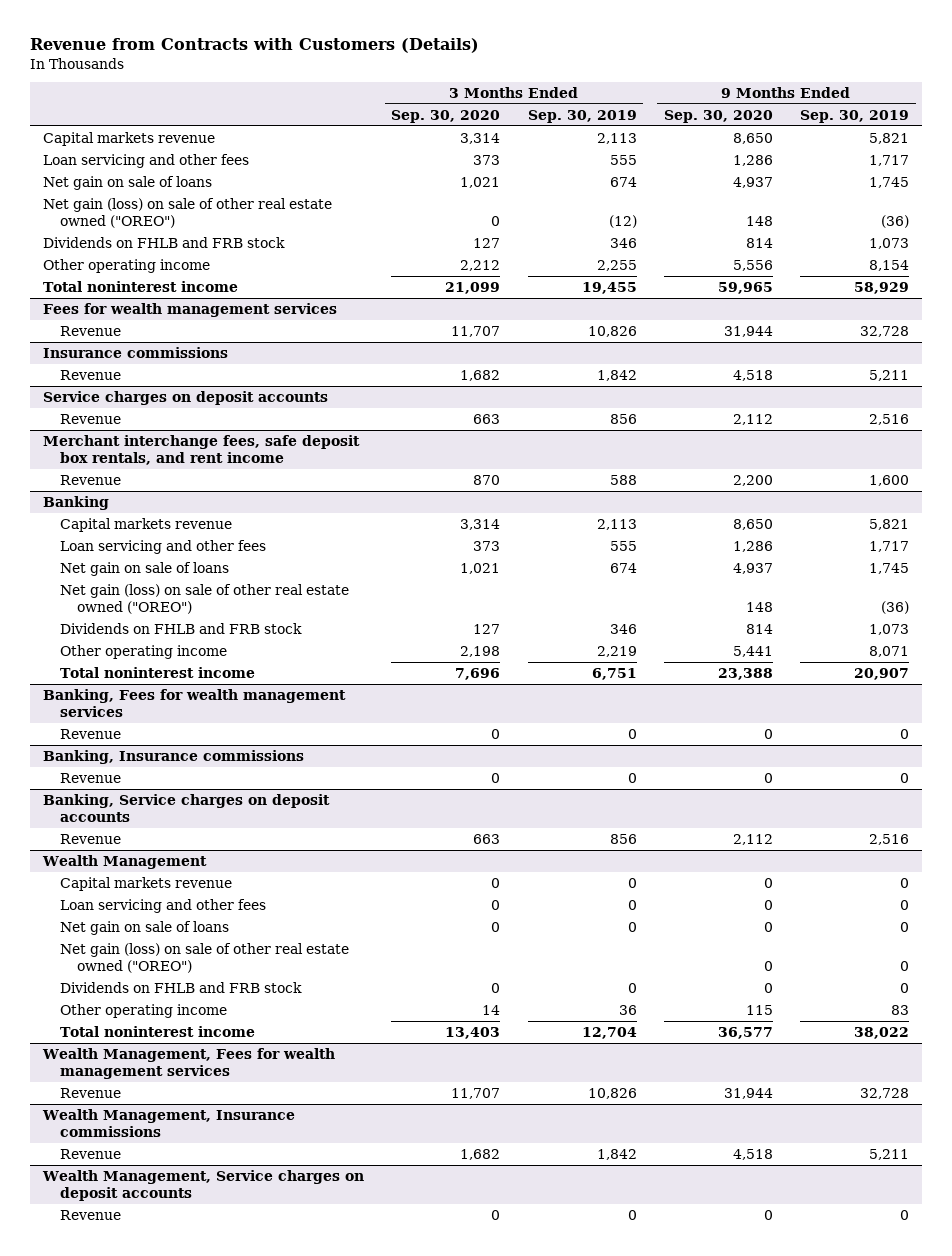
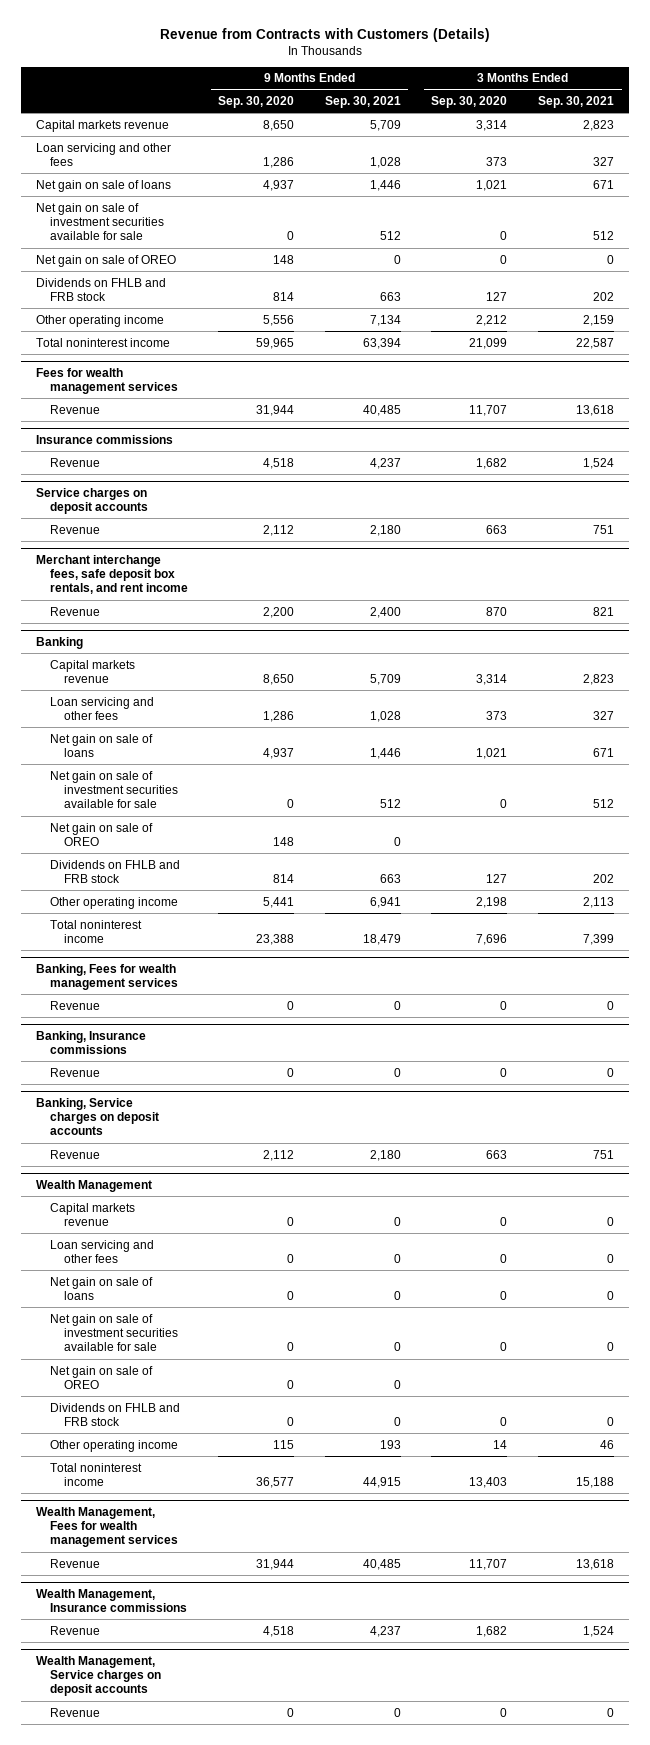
- | 3 Months Ended Sep. 30, 2020 | 3 Months Ended Sep. 30, 2019 | 9 Months Ended Sep. 30, 2020 | 9 Months Ended Sep. 30, 2019
+ | 9 Months Ended Sep. 30, 2020 | 9 Months Ended Sep. 30, 2021 | 3 Months Ended Sep. 30, 2020 | 3 Months Ended Sep. 30, 2021
- Net gain (loss) on sale of other real estate owned ("OREO") | 0 | (12) | 148 | (36)
+ Net gain on sale of investment securities available for sale | 0 | 512 | 0 | 512
+ Net gain on sale of OREO | 148 | 0 | 0 | 0
@ Banking
- Net gain (loss) on sale of other real estate owned ("OREO") | | | 148 | (36)
+ Net gain on sale of investment securities available for sale | 0 | 512 | 0 | 512
+ Net gain on sale of OREO | 148 | 0 | |
@ Wealth Management
- Net gain (loss) on sale of other real estate owned ("OREO") | | | 0 | 0
+ Net gain on sale of investment securities available for sale | 0 | 0 | 0 | 0
+ Net gain on sale of OREO | 0 | 0 | |

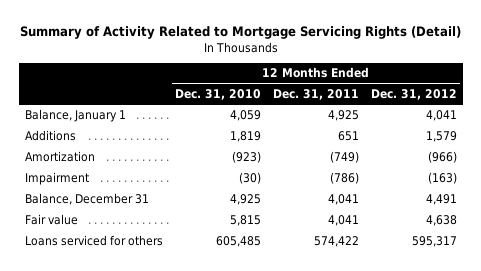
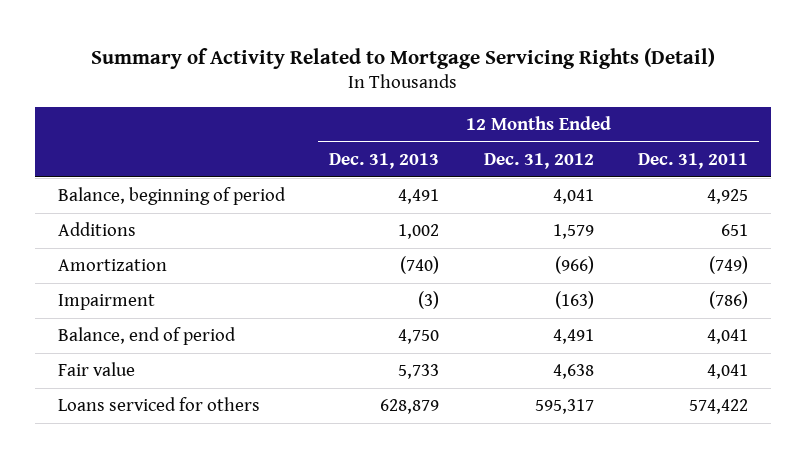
- | 12 Months Ended Dec. 31, 2010 | 12 Months Ended Dec. 31, 2011 | 12 Months Ended Dec. 31, 2012
+ | 12 Months Ended Dec. 31, 2013 | 12 Months Ended Dec. 31, 2012 | 12 Months Ended Dec. 31, 2011
- Balance, January 1 | 4,059 | 4,925 | 4,041
+ Balance, beginning of period | 4,491 | 4,041 | 4,925
- Balance, December 31 | 4,925 | 4,041 | 4,491
+ Balance, end of period | 4,750 | 4,491 | 4,041

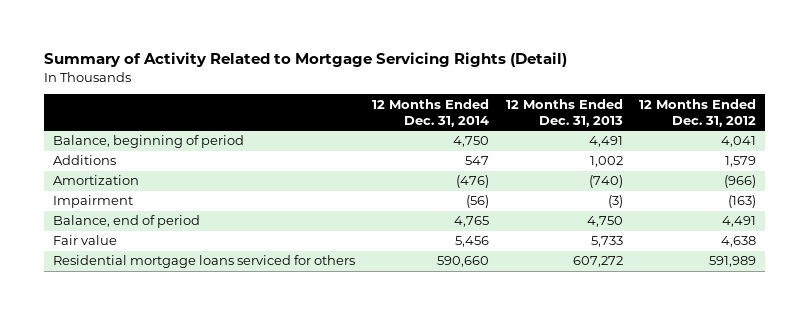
- | 12 Months Ended Dec. 31, 2013 | 12 Months Ended Dec. 31, 2012 | 12 Months Ended Dec. 31, 2011
+ | 12 Months Ended Dec. 31, 2014 | 12 Months Ended Dec. 31, 2013 | 12 Months Ended Dec. 31, 2012
- Loans serviced for others | 628,879 | 595,317 | 574,422
+ Residential mortgage loans serviced for others | 590,660 | 607,272 | 591,989

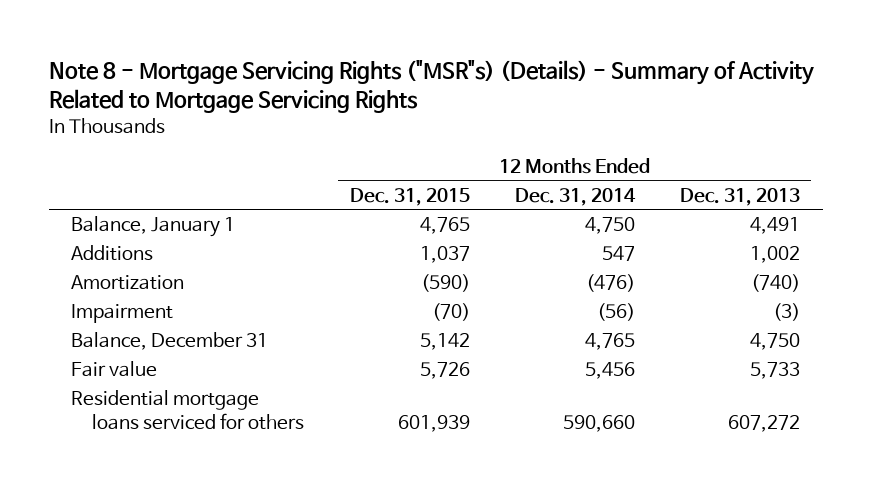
- Summary of Activity Related to Mortgage Servicing Rights (Detail)
+ Note 8 - Mortgage Servicing Rights ("MSR"s) (Details) - Summary of Activity Related to Mortgage Servicing Rights
- | 12 Months Ended Dec. 31, 2014 | 12 Months Ended Dec. 31, 2013 | 12 Months Ended Dec. 31, 2012
+ | 12 Months Ended Dec. 31, 2015 | 12 Months Ended Dec. 31, 2014 | 12 Months Ended Dec. 31, 2013
- Balance, beginning of period | 4,750 | 4,491 | 4,041
+ Balance, January 1 | 4,765 | 4,750 | 4,491
- Balance, end of period | 4,765 | 4,750 | 4,491
+ Balance, December 31 | 5,142 | 4,765 | 4,750

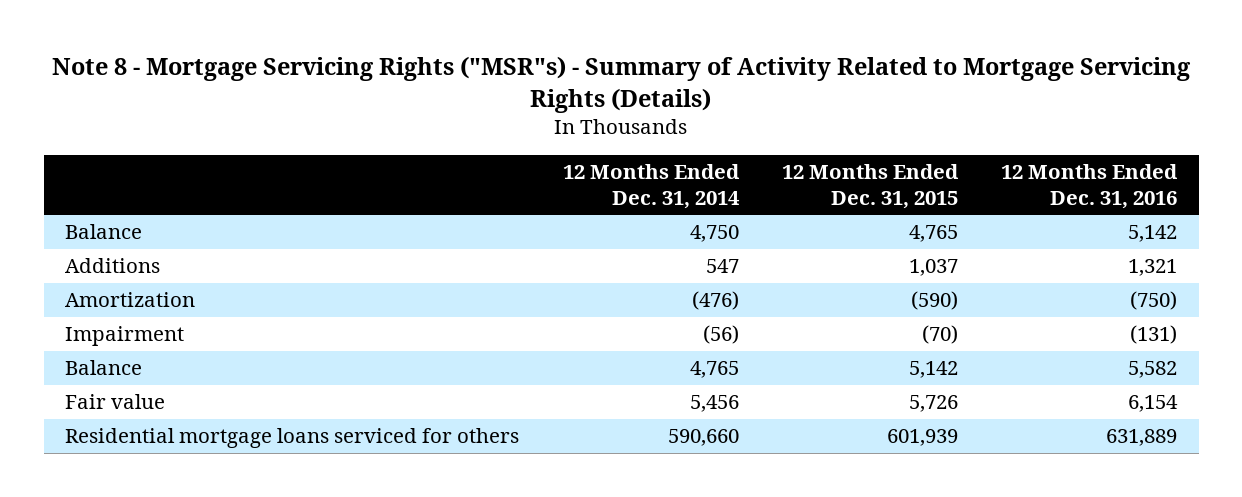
- Note 8 - Mortgage Servicing Rights ("MSR"s) (Details) - Summary of Activity Related to Mortgage Servicing Rights
+ Note 8 - Mortgage Servicing Rights ("MSR"s) - Summary of Activity Related to Mortgage Servicing Rights (Details)
- | 12 Months Ended Dec. 31, 2015 | 12 Months Ended Dec. 31, 2014 | 12 Months Ended Dec. 31, 2013
+ | 12 Months Ended Dec. 31, 2014 | 12 Months Ended Dec. 31, 2015 | 12 Months Ended Dec. 31, 2016
- Balance, January 1 | 4,765 | 4,750 | 4,491
+ Balance | 4,750 | 4,765 | 5,142
- Balance, December 31 | 5,142 | 4,765 | 4,750
+ Balance | 4,765 | 5,142 | 5,582

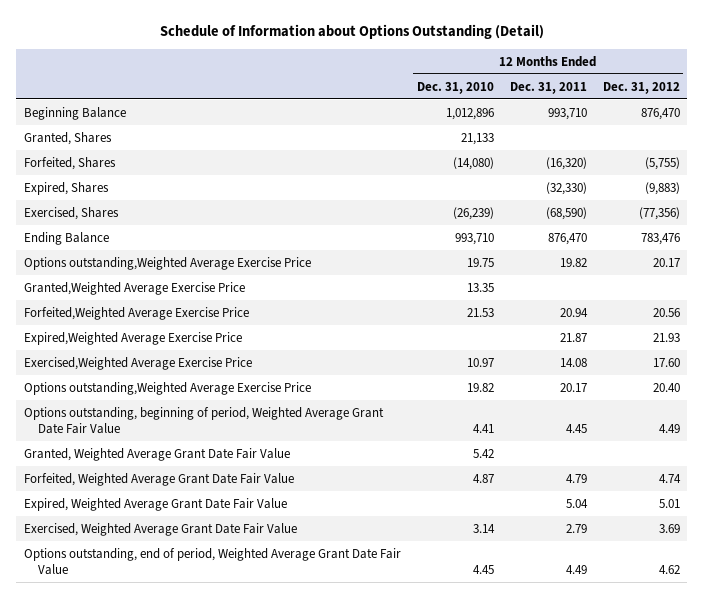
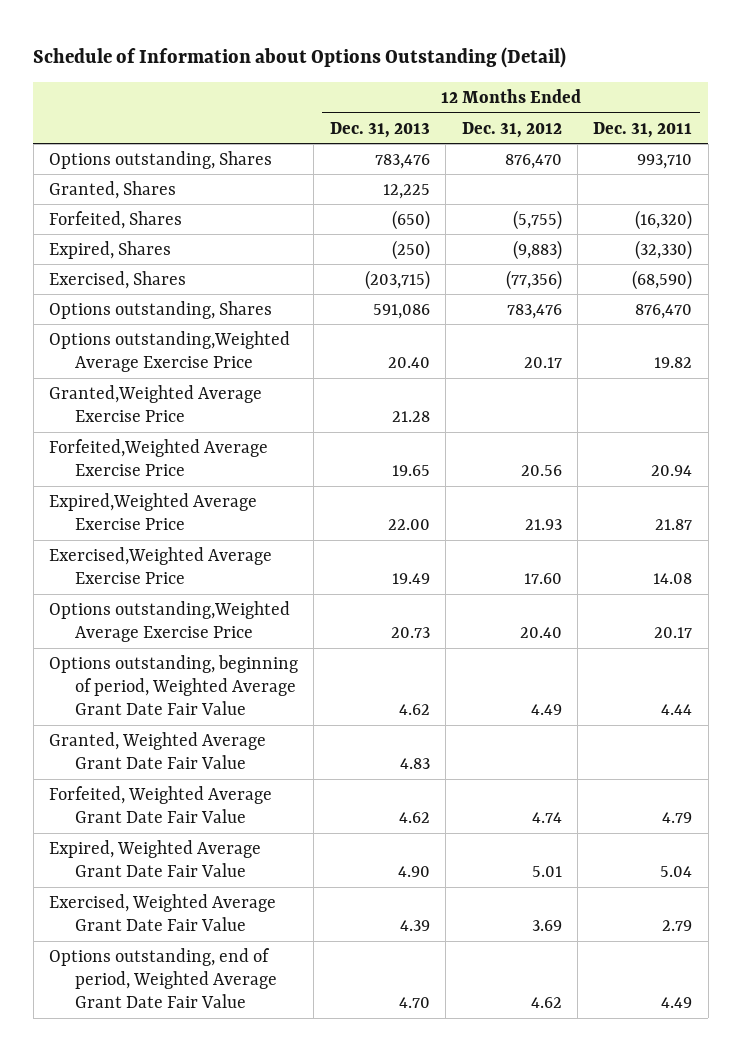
- | 12 Months Ended Dec. 31, 2010 | 12 Months Ended Dec. 31, 2011 | 12 Months Ended Dec. 31, 2012
+ | 12 Months Ended Dec. 31, 2013 | 12 Months Ended Dec. 31, 2012 | 12 Months Ended Dec. 31, 2011
- Beginning Balance | 1,012,896 | 993,710 | 876,470
+ Options outstanding, Shares | 783,476 | 876,470 | 993,710
- Ending Balance | 993,710 | 876,470 | 783,476
+ Options outstanding, Shares | 591,086 | 783,476 | 876,470
- Options outstanding, beginning of period, Weighted Average Grant Date Fair Value | 4.41 | 4.45 | 4.49
+ Options outstanding, beginning of period, Weighted Average Grant Date Fair Value | 4.62 | 4.49 | 4.44

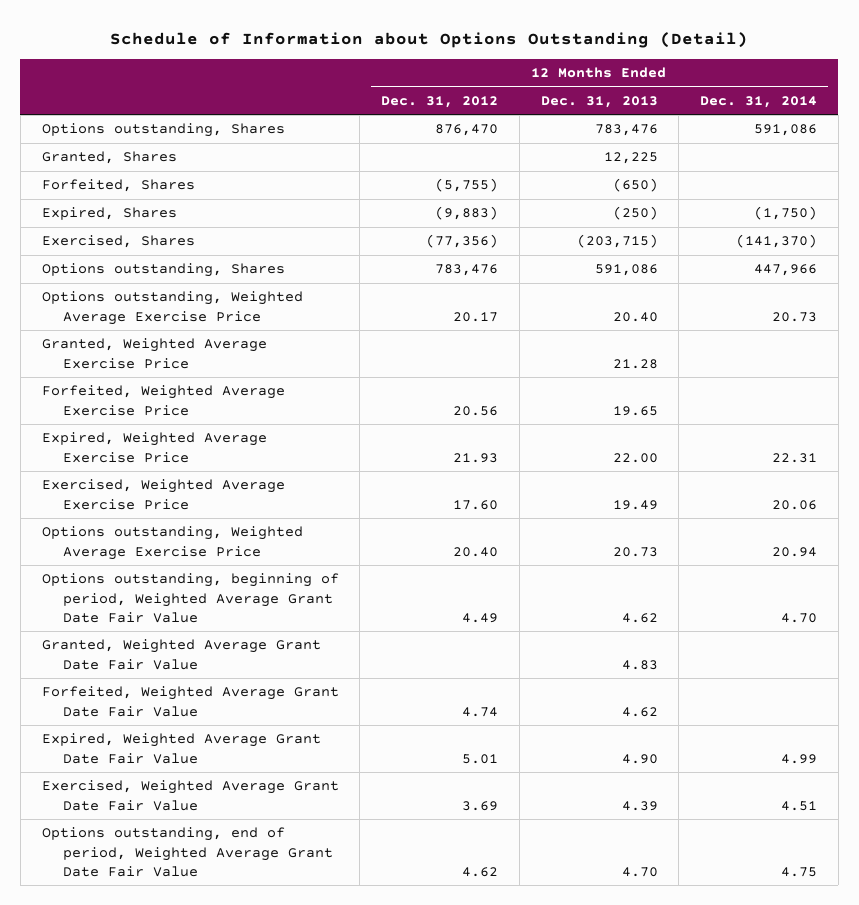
- | 12 Months Ended Dec. 31, 2013 | 12 Months Ended Dec. 31, 2012 | 12 Months Ended Dec. 31, 2011
+ | 12 Months Ended Dec. 31, 2012 | 12 Months Ended Dec. 31, 2013 | 12 Months Ended Dec. 31, 2014
- Options outstanding,Weighted Average Exercise Price | 20.40 | 20.17 | 19.82
- Granted,Weighted Average Exercise Price | 21.28 | |
- Forfeited,Weighted Average Exercise Price | 19.65 | 20.56 | 20.94
- Expired,Weighted Average Exercise Price | 22.00 | 21.93 | 21.87
- Exercised,Weighted Average Exercise Price | 19.49 | 17.60 | 14.08
- Options outstanding,Weighted Average Exercise Price | 20.73 | 20.40 | 20.17
+ Options outstanding, Weighted Average Exercise Price | 20.17 | 20.40 | 20.73
+ Granted, Weighted Average Exercise Price | | 21.28 |
+ Forfeited, Weighted Average Exercise Price | 20.56 | 19.65 |
+ Expired, Weighted Average Exercise Price | 21.93 | 22.00 | 22.31
+ Exercised, Weighted Average Exercise Price | 17.60 | 19.49 | 20.06
+ Options outstanding, Weighted Average Exercise Price | 20.40 | 20.73 | 20.94

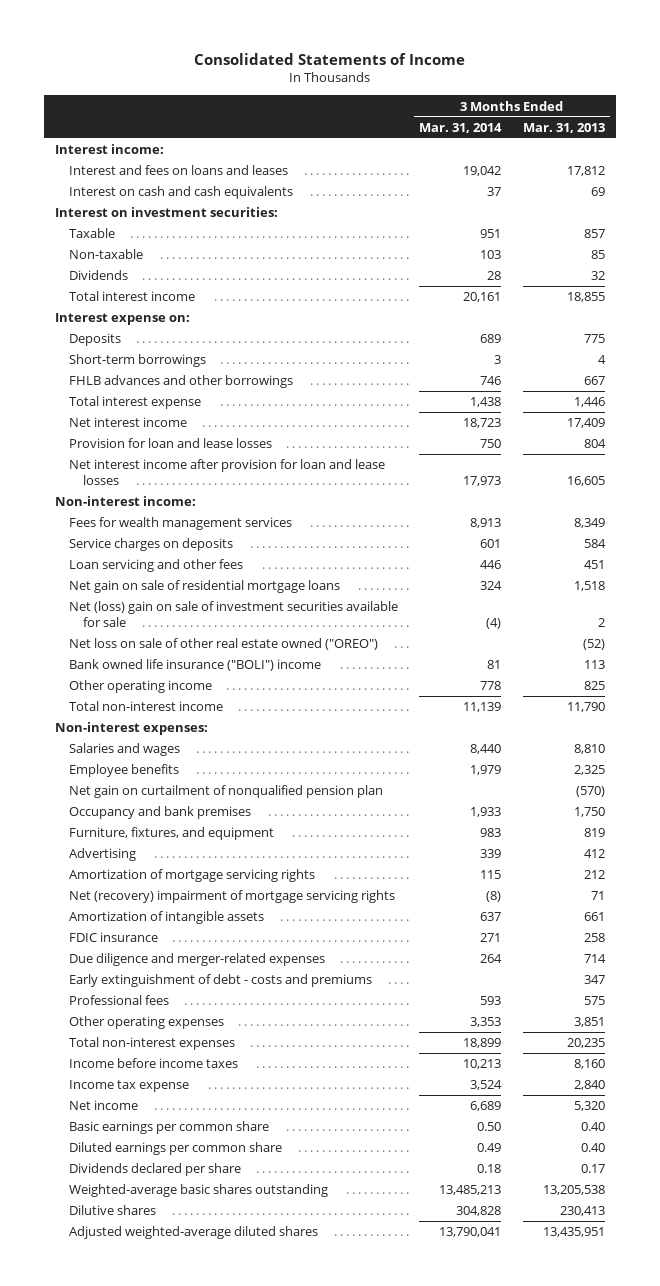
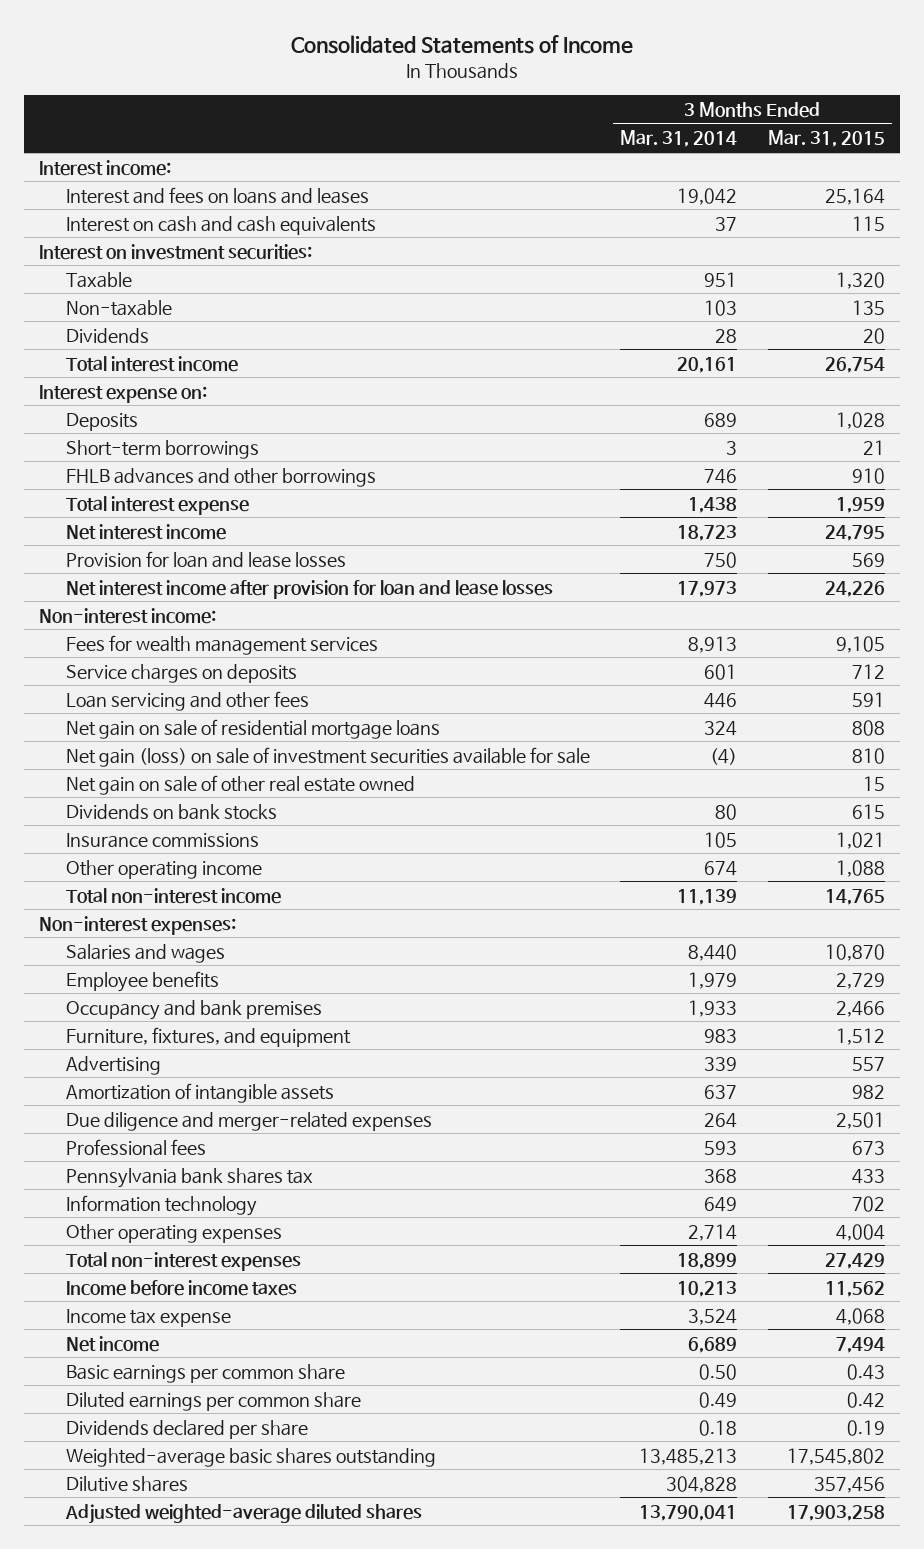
- | 3 Months Ended Mar. 31, 2014 | 3 Months Ended Mar. 31, 2013
+ | 3 Months Ended Mar. 31, 2014 | 3 Months Ended Mar. 31, 2015
- Net (loss) gain on sale of investment securities available for sale | (4) | 2
- Net loss on sale of other real estate owned ("OREO") | | (52)
- Bank owned life insurance ("BOLI") income | 81 | 113
- Other operating income | 778 | 825
+ Net gain (loss) on sale of investment securities available for sale | (4) | 810
+ Net gain on sale of other real estate owned | | 15
+ Dividends on bank stocks | 80 | 615
+ Insurance commissions | 105 | 1,021
+ Other operating income | 674 | 1,088
- Net gain on curtailment of nonqualified pension plan | | (570)
- Amortization of mortgage servicing rights | 115 | 212
- Net (recovery) impairment of mortgage servicing rights | (8) | 71
- FDIC insurance | 271 | 258
- Early extinguishment of debt - costs and premiums | | 347
- Other operating expenses | 3,353 | 3,851
+ Pennsylvania bank shares tax | 368 | 433
+ Information technology | 649 | 702
+ Other operating expenses | 2,714 | 4,004

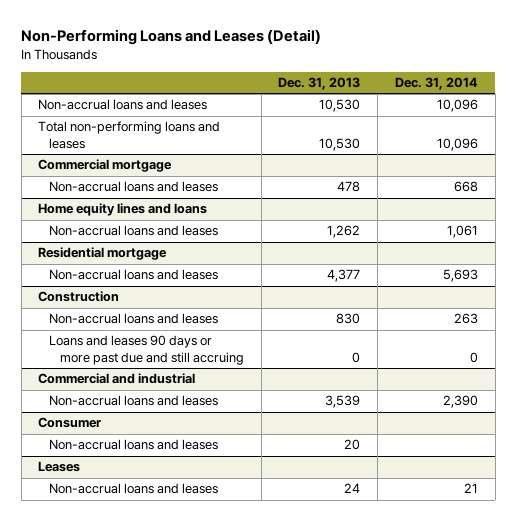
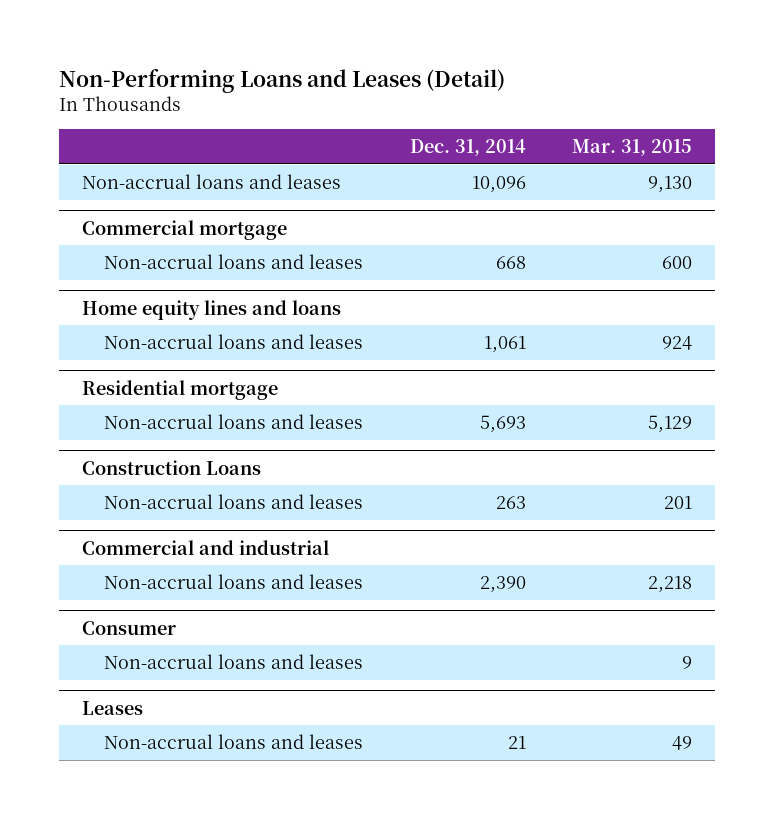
- | Dec. 31, 2013 | Dec. 31, 2014
+ | Dec. 31, 2014 | Mar. 31, 2015
- Total non-performing loans and leases | 10,530 | 10,096
- Construction
+ Construction Loans
- Loans and leases 90 days or more past due and still accruing | 0 | 0

